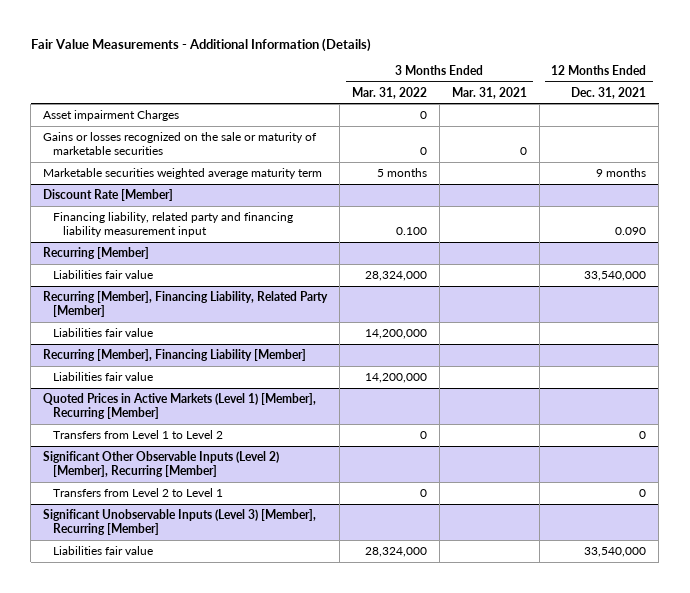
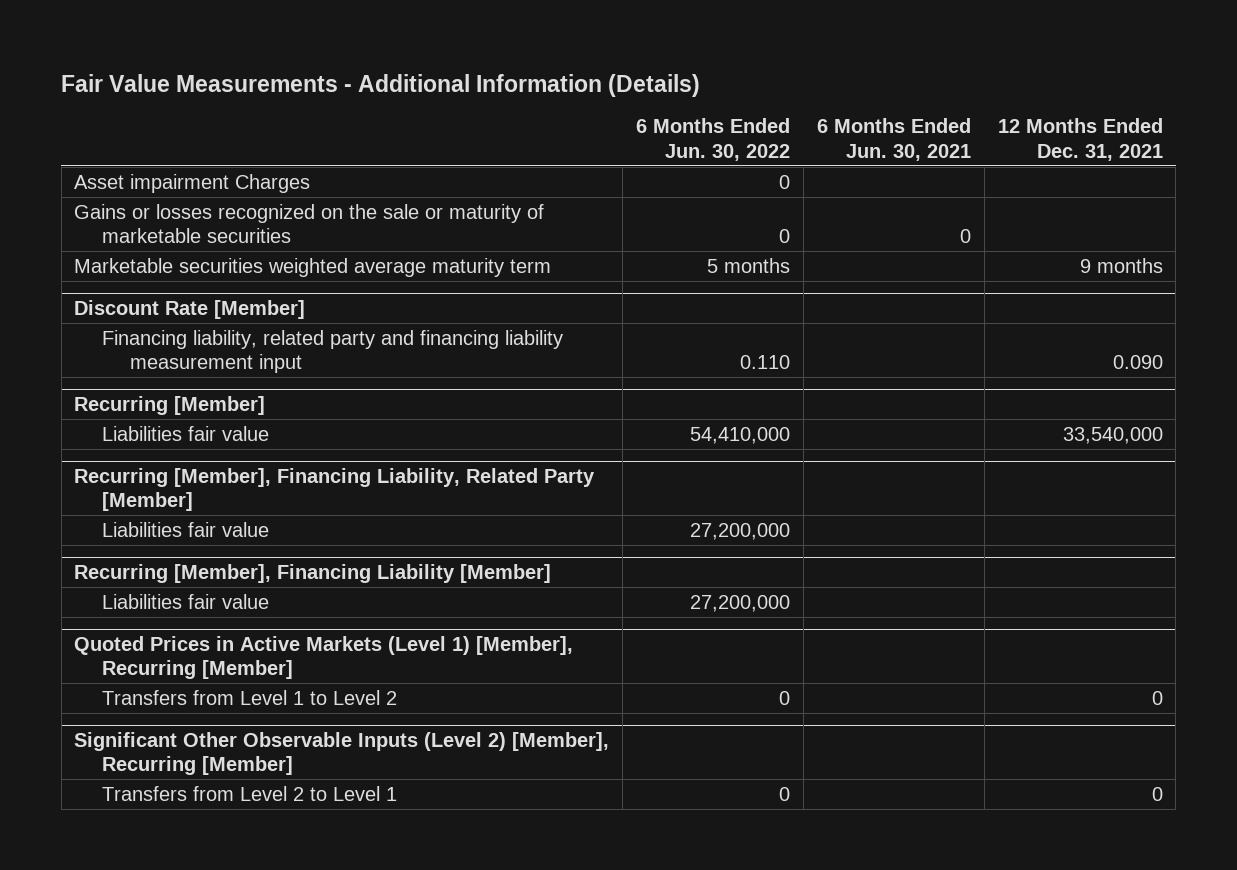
- | 3 Months Ended Mar. 31, 2022 | 3 Months Ended Mar. 31, 2021 | 12 Months Ended Dec. 31, 2021
+ | 6 Months Ended Jun. 30, 2022 | 6 Months Ended Jun. 30, 2021 | 12 Months Ended Dec. 31, 2021
- Significant Unobservable Inputs (Level 3) [Member], Recurring [Member]
- Liabilities fair value | 28,324,000 | | 33,540,000

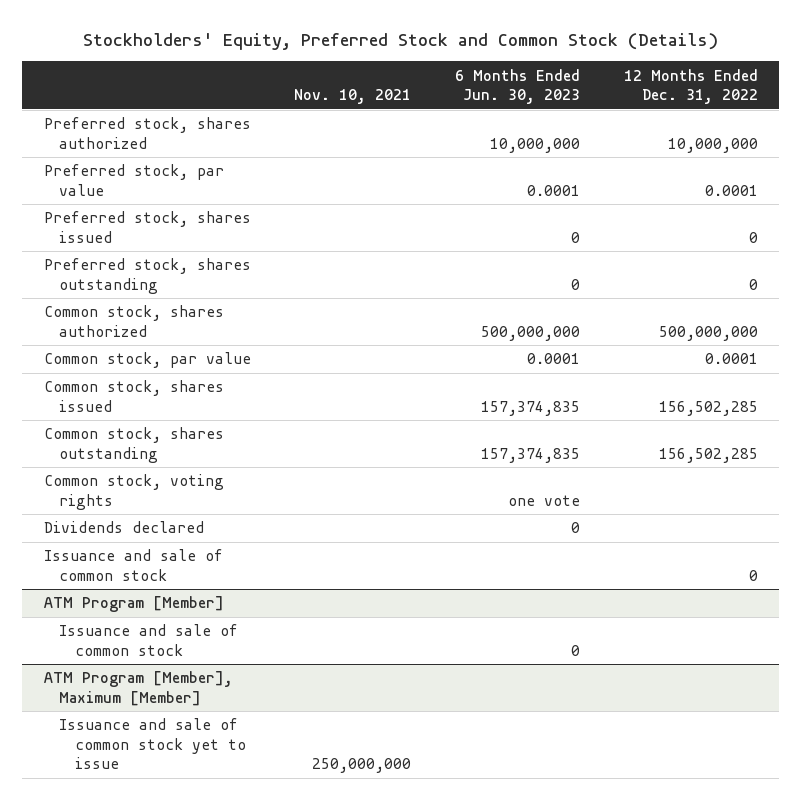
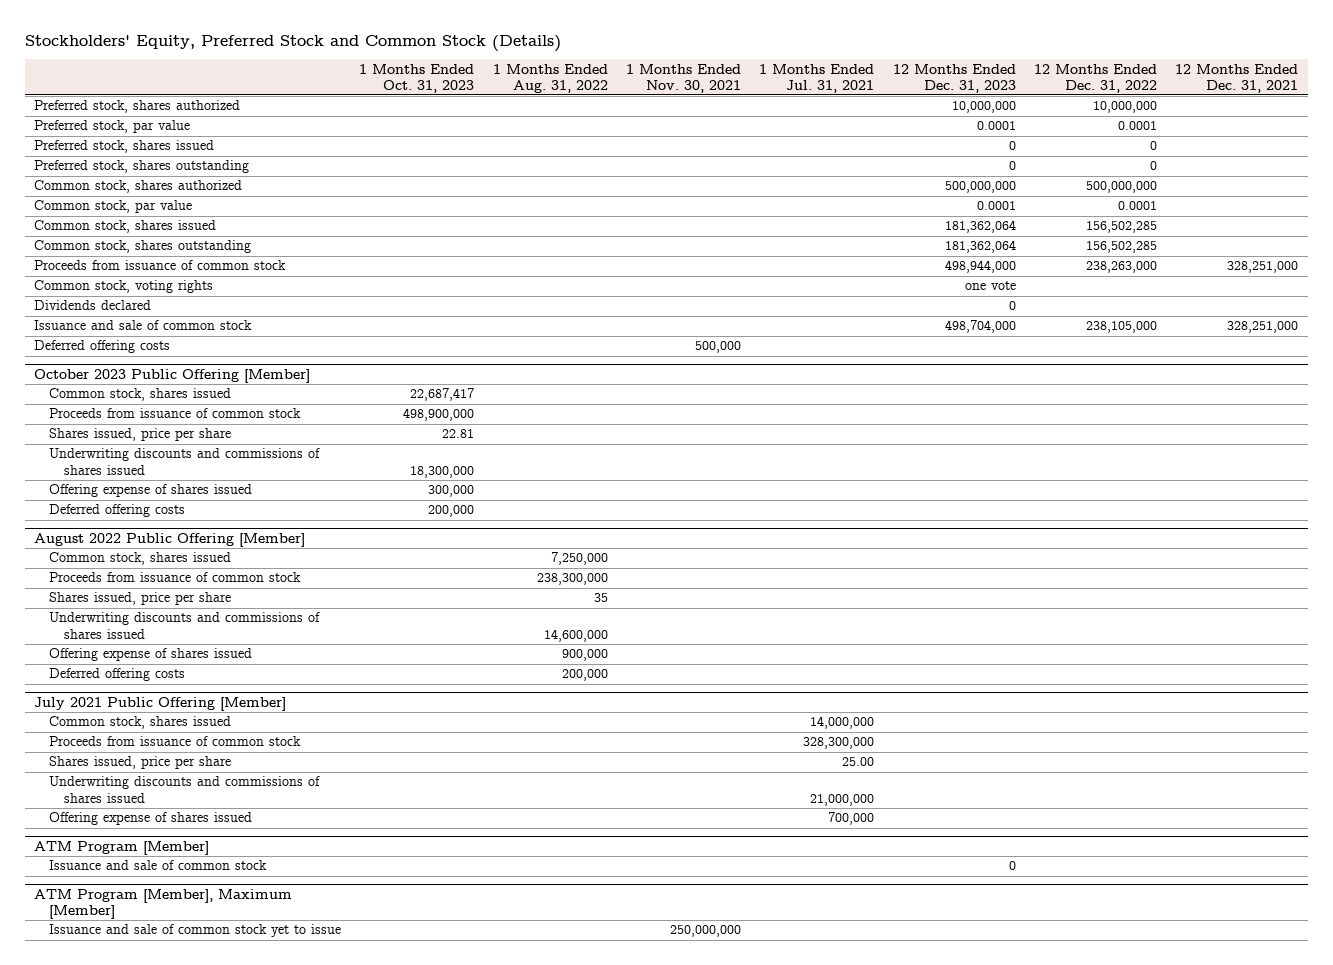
- | Nov. 10, 2021 | 6 Months Ended Jun. 30, 2023 | 12 Months Ended Dec. 31, 2022
+ | 1 Months Ended Oct. 31, 2023 | 1 Months Ended Aug. 31, 2022 | 1 Months Ended Nov. 30, 2021 | 1 Months Ended Jul. 31, 2021 | 12 Months Ended Dec. 31, 2023 | 12 Months Ended Dec. 31, 2022 | 12 Months Ended Dec. 31, 2021
+ Proceeds from issuance of common stock | | | | | 498,944,000 | 238,263,000 | 328,251,000
- Issuance and sale of common stock | | | 0
+ Issuance and sale of common stock | | | | | 498,704,000 | 238,105,000 | 328,251,000
+ Deferred offering costs | | | 500,000 | | | |
+ October 2023 Public Offering [Member]
+ Common stock, shares issued | 22,687,417 | | | | | |
+ Proceeds from issuance of common stock | 498,900,000 | | | | | |
+ Shares issued, price per share | 22.81 | | | | | |
+ Underwriting discounts and commissions of shares issued | 18,300,000 | | | | | |
+ Offering expense of shares issued | 300,000 | | | | | |
+ Deferred offering costs | 200,000 | | | | | |
+ August 2022 Public Offering [Member]
+ Common stock, shares issued | | 7,250,000 | | | | |
+ Proceeds from issuance of common stock | | 238,300,000 | | | | |
+ Shares issued, price per share | | 35 | | | | |
+ Underwriting discounts and commissions of shares issued | | 14,600,000 | | | | |
+ Offering expense of shares issued | | 900,000 | | | | |
+ Deferred offering costs | | 200,000 | | | | |
+ July 2021 Public Offering [Member]
+ Common stock, shares issued | | | | 14,000,000 | | |
+ Proceeds from issuance of common stock | | | | 328,300,000 | | |
+ Shares issued, price per share | | | | 25.00 | | |
+ Underwriting discounts and commissions of shares issued | | | | 21,000,000 | | |
+ Offering expense of shares issued | | | | 700,000 | | |

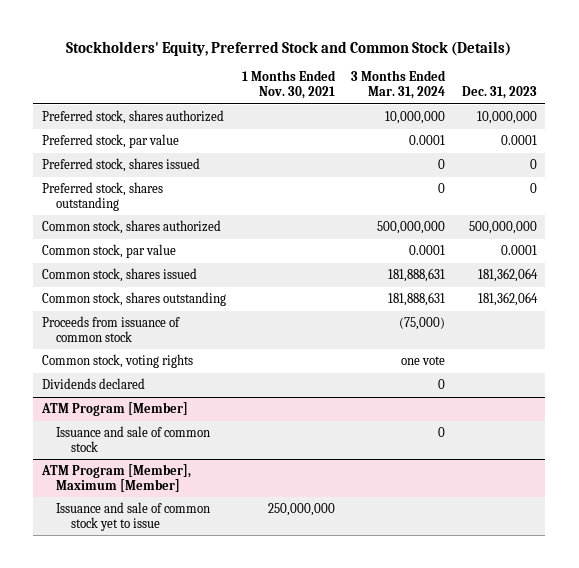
- | 1 Months Ended Oct. 31, 2023 | 1 Months Ended Aug. 31, 2022 | 1 Months Ended Nov. 30, 2021 | 1 Months Ended Jul. 31, 2021 | 12 Months Ended Dec. 31, 2023 | 12 Months Ended Dec. 31, 2022 | 12 Months Ended Dec. 31, 2021
+ | 1 Months Ended Nov. 30, 2021 | 3 Months Ended Mar. 31, 2024 | Dec. 31, 2023
- Issuance and sale of common stock | | | | | 498,704,000 | 238,105,000 | 328,251,000
- Deferred offering costs | | | 500,000 | | | |
- October 2023 Public Offering [Member]
- Common stock, shares issued | 22,687,417 | | | | | |
- Proceeds from issuance of common stock | 498,900,000 | | | | | |
- Shares issued, price per share | 22.81 | | | | | |
- Underwriting discounts and commissions of shares issued | 18,300,000 | | | | | |
- Offering expense of shares issued | 300,000 | | | | | |
- Deferred offering costs | 200,000 | | | | | |
- August 2022 Public Offering [Member]
- Common stock, shares issued | | 7,250,000 | | | | |
- Proceeds from issuance of common stock | | 238,300,000 | | | | |
- Shares issued, price per share | | 35 | | | | |
- Underwriting discounts and commissions of shares issued | | 14,600,000 | | | | |
- Offering expense of shares issued | | 900,000 | | | | |
- Deferred offering costs | | 200,000 | | | | |
- July 2021 Public Offering [Member]
- Common stock, shares issued | | | | 14,000,000 | | |
- Proceeds from issuance of common stock | | | | 328,300,000 | | |
- Shares issued, price per share | | | | 25.00 | | |
- Underwriting discounts and commissions of shares issued | | | | 21,000,000 | | |
- Offering expense of shares issued | | | | 700,000 | | |

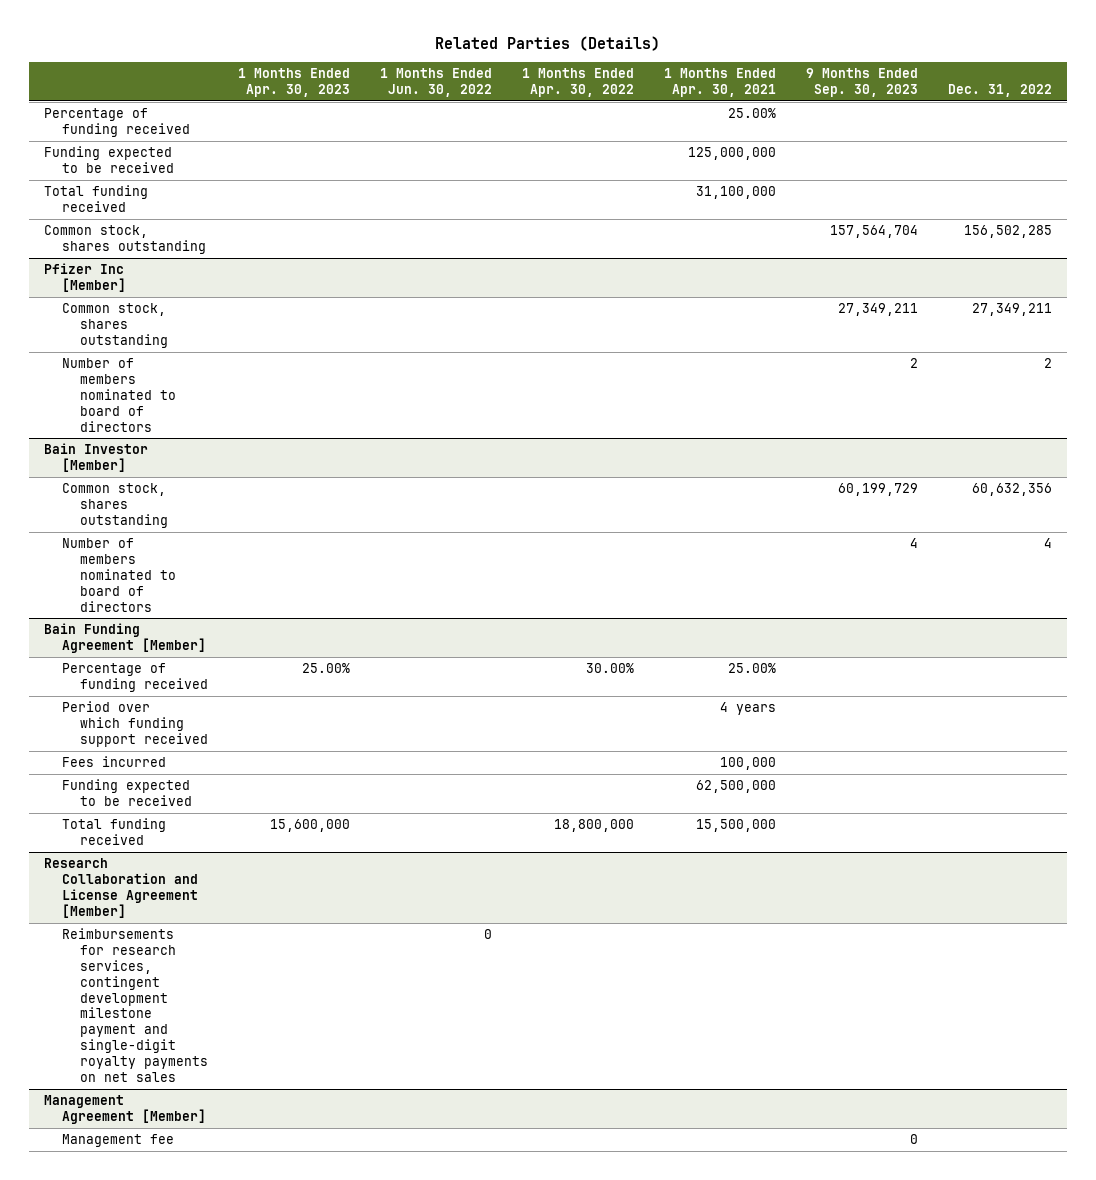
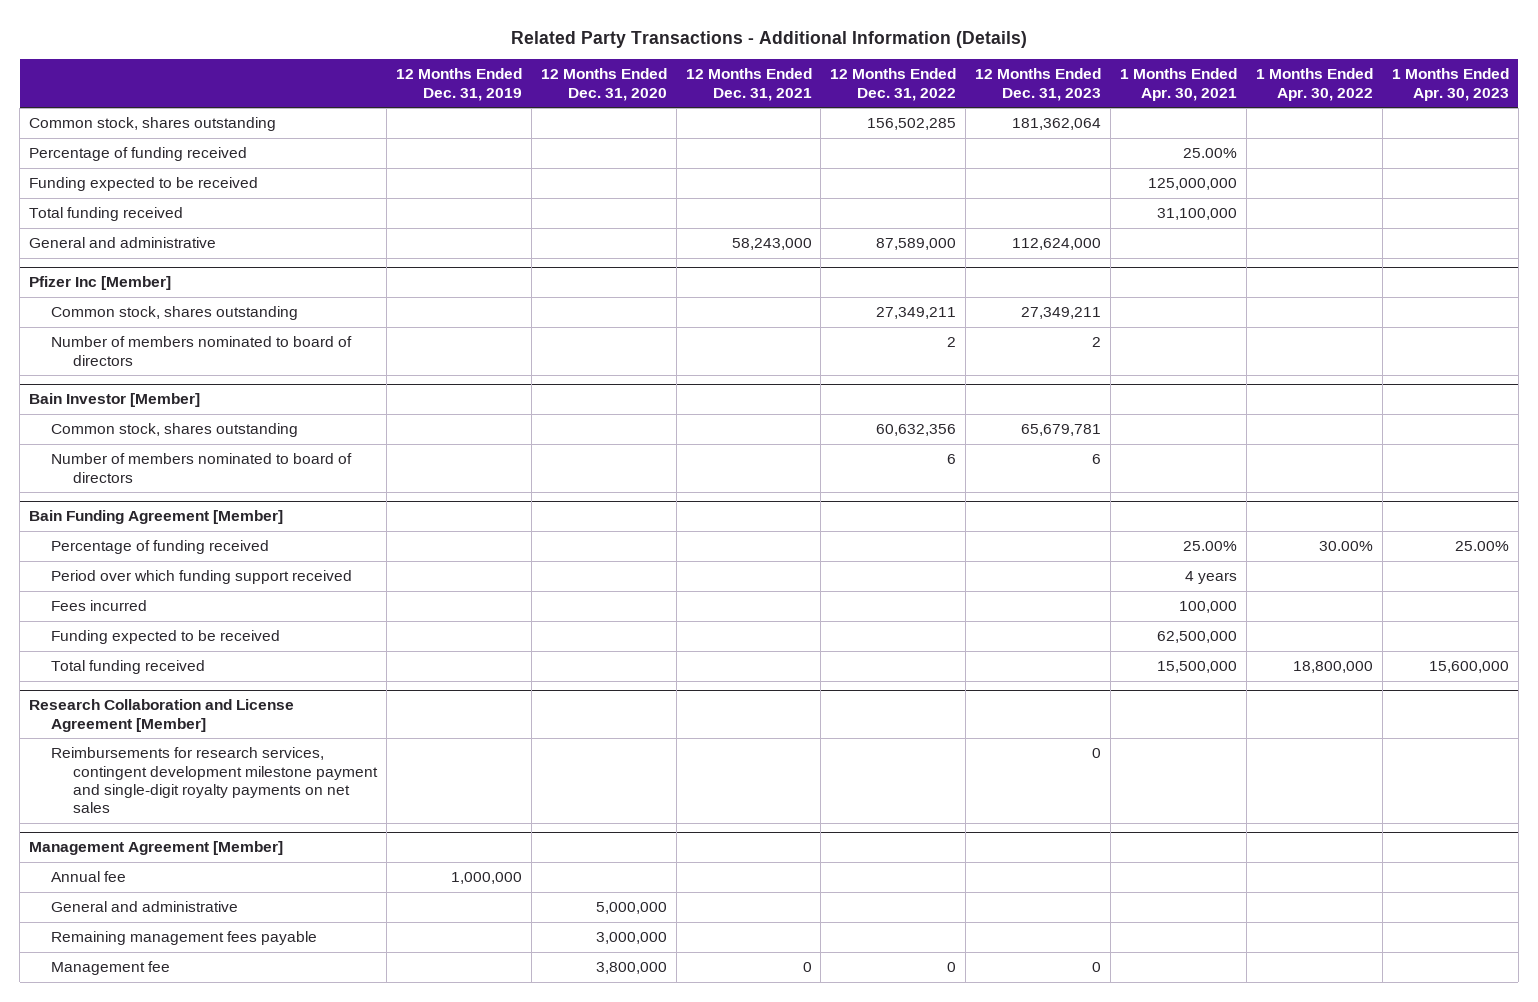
- Related Parties (Details)
+ Related Party Transactions - Additional Information (Details)
- | 1 Months Ended Apr. 30, 2023 | 1 Months Ended Jun. 30, 2022 | 1 Months Ended Apr. 30, 2022 | 1 Months Ended Apr. 30, 2021 | 9 Months Ended Sep. 30, 2023 | Dec. 31, 2022
+ | 12 Months Ended Dec. 31, 2019 | 12 Months Ended Dec. 31, 2020 | 12 Months Ended Dec. 31, 2021 | 12 Months Ended Dec. 31, 2022 | 12 Months Ended Dec. 31, 2023 | 1 Months Ended Apr. 30, 2021 | 1 Months Ended Apr. 30, 2022 | 1 Months Ended Apr. 30, 2023
moved up: Common stock, shares outstanding | | | | 156,502,285 | 181,362,064 | | |
+ General and administrative | | | 58,243,000 | 87,589,000 | 112,624,000 | | |
@ Management Agreement [Member]
+ Annual fee | 1,000,000 | | | | | | |
+ General and administrative | | 5,000,000 | | | | | |
+ Remaining management fees payable | | 3,000,000 | | | | | |

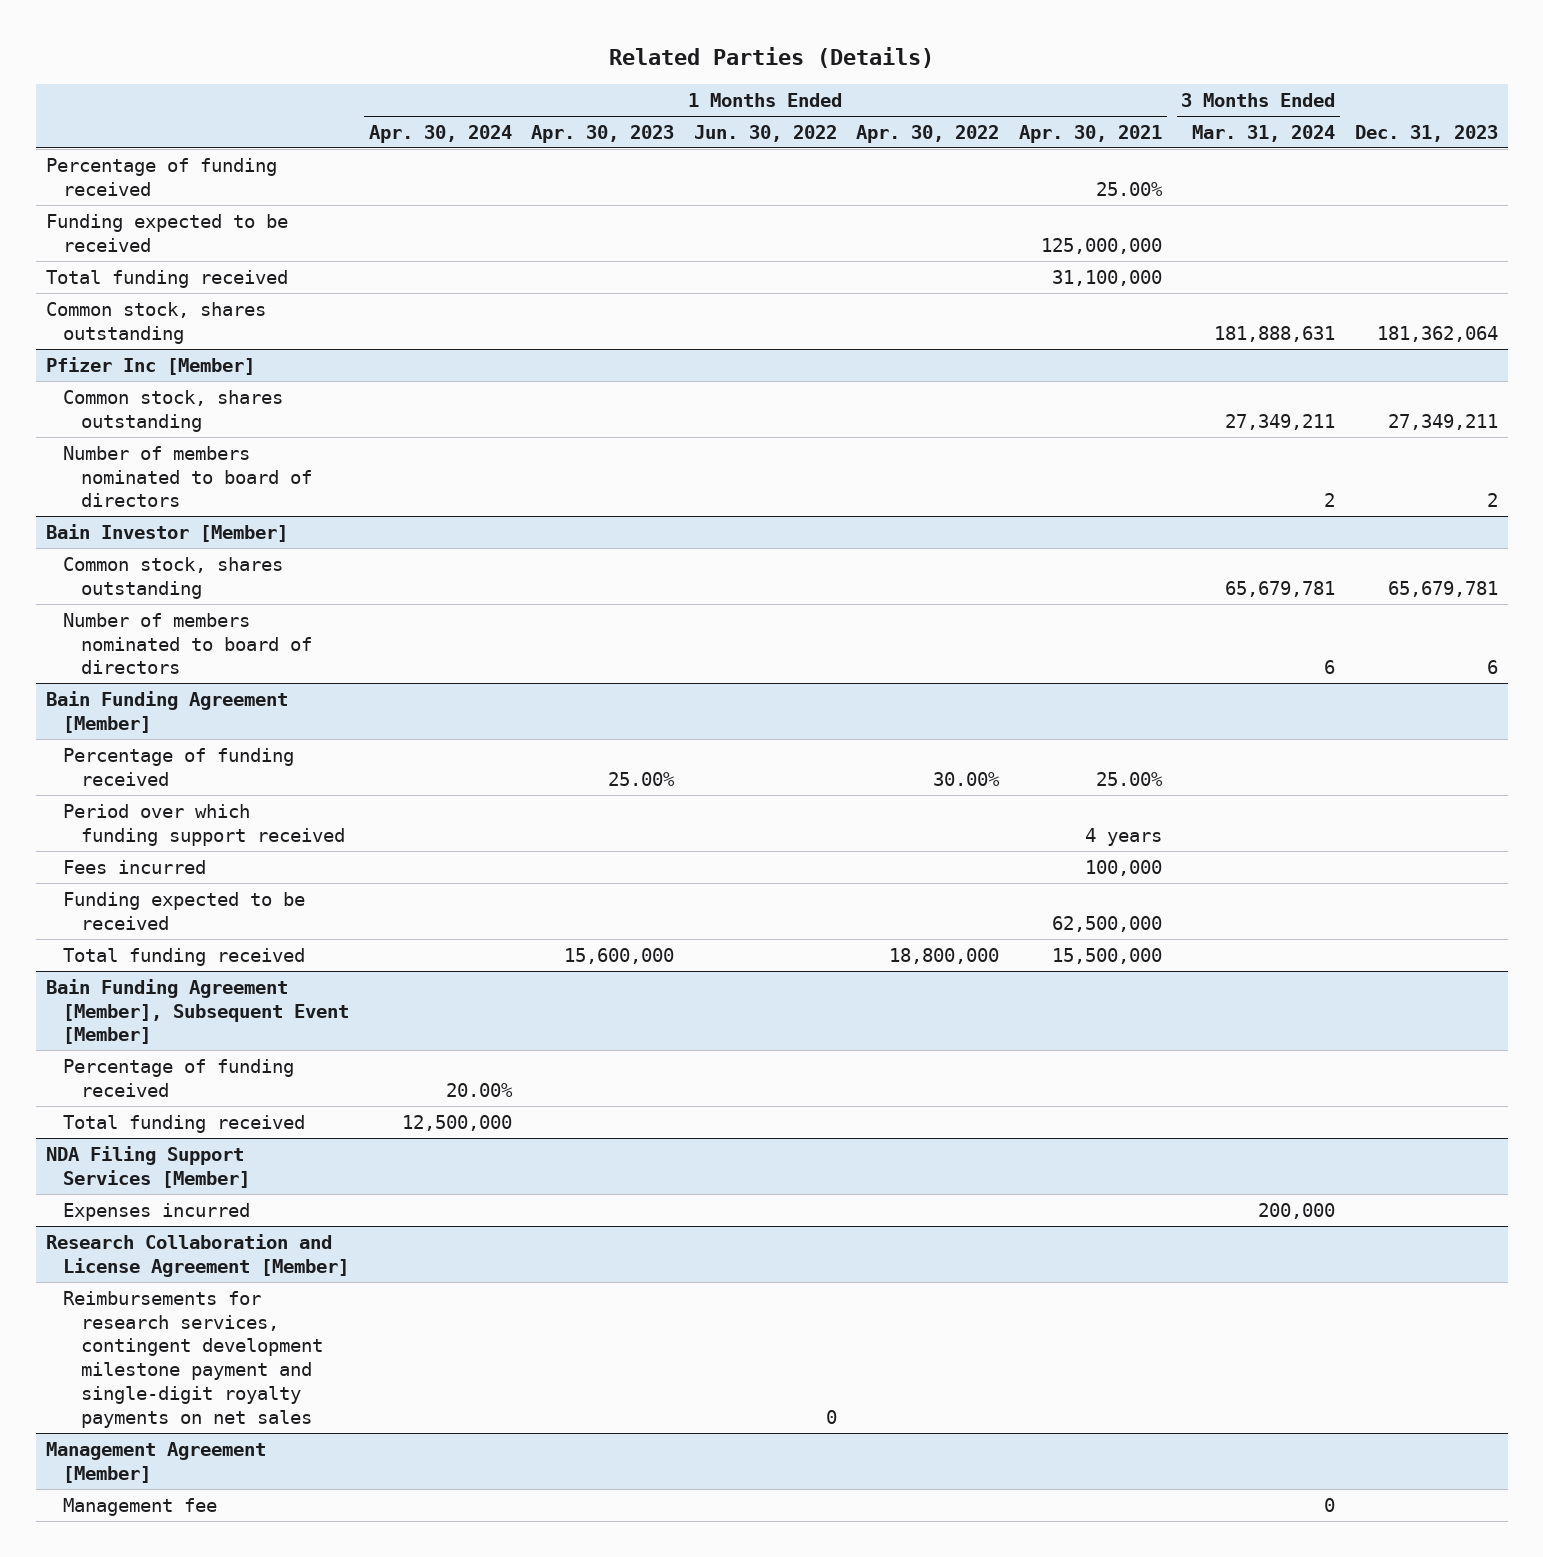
- Related Party Transactions - Additional Information (Details)
+ Related Parties (Details)
- | 12 Months Ended Dec. 31, 2019 | 12 Months Ended Dec. 31, 2020 | 12 Months Ended Dec. 31, 2021 | 12 Months Ended Dec. 31, 2022 | 12 Months Ended Dec. 31, 2023 | 1 Months Ended Apr. 30, 2021 | 1 Months Ended Apr. 30, 2022 | 1 Months Ended Apr. 30, 2023
+ | 1 Months Ended Apr. 30, 2024 | 1 Months Ended Apr. 30, 2023 | 1 Months Ended Jun. 30, 2022 | 1 Months Ended Apr. 30, 2022 | 1 Months Ended Apr. 30, 2021 | 3 Months Ended Mar. 31, 2024 | Dec. 31, 2023
- General and administrative | | | 58,243,000 | 87,589,000 | 112,624,000 | | |
moved down: Common stock, shares outstanding | | | | | | 181,888,631 | 181,362,064
+ Bain Funding Agreement [Member], Subsequent Event [Member]
+ Percentage of funding received | 20.00% | | | | | |
+ Total funding received | 12,500,000 | | | | | |
+ NDA Filing Support Services [Member]
+ Expenses incurred | | | | | | 200,000 |
@ Management Agreement [Member]
- Annual fee | 1,000,000 | | | | | | |
- General and administrative | | 5,000,000 | | | | | |
- Remaining management fees payable | | 3,000,000 | | | | | |

